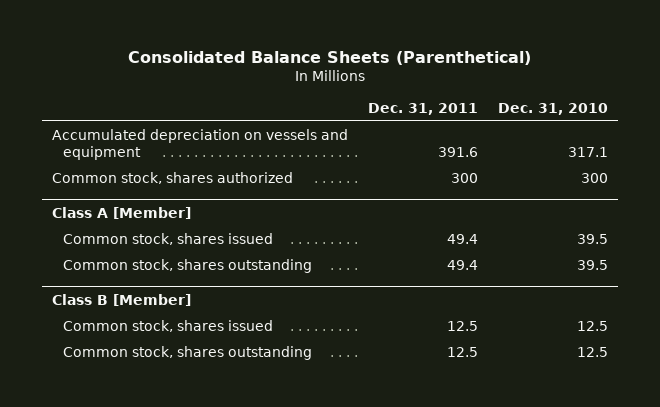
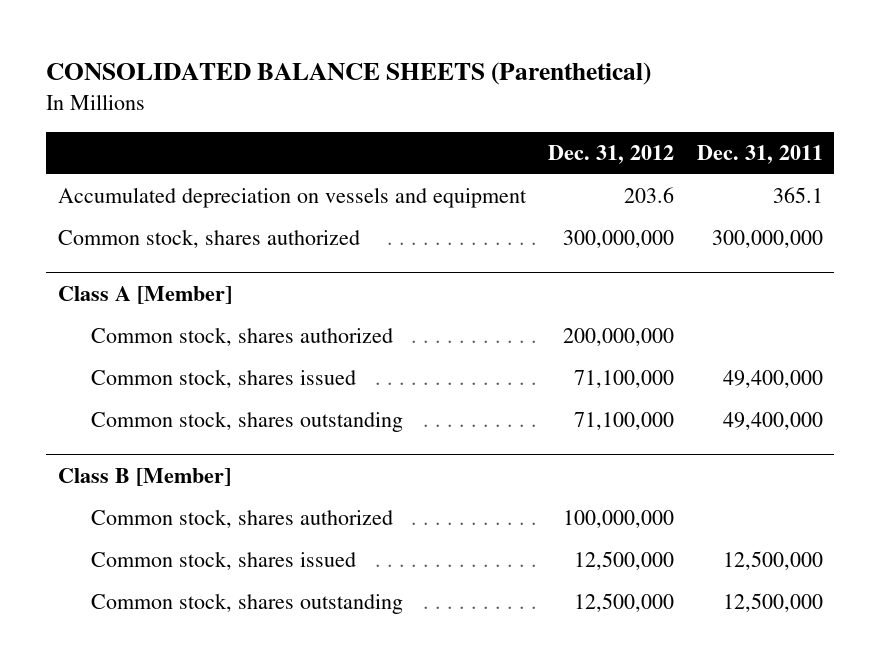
- Consolidated Balance Sheets (Parenthetical)
+ CONSOLIDATED BALANCE SHEETS (Parenthetical)
- | Dec. 31, 2011 | Dec. 31, 2010
+ | Dec. 31, 2012 | Dec. 31, 2011
- Accumulated depreciation on vessels and equipment | 391.6 | 317.1
- Common stock, shares authorized | 300 | 300
+ Accumulated depreciation on vessels and equipment | 203.6 | 365.1
+ Common stock, shares authorized | 300,000,000 | 300,000,000
@ Class A [Member]
- Common stock, shares issued | 49.4 | 39.5
- Common stock, shares outstanding | 49.4 | 39.5
+ Common stock, shares authorized | 200,000,000 |
+ Common stock, shares issued | 71,100,000 | 49,400,000
+ Common stock, shares outstanding | 71,100,000 | 49,400,000
@ Class B [Member]
- Common stock, shares issued | 12.5 | 12.5
- Common stock, shares outstanding | 12.5 | 12.5
+ Common stock, shares authorized | 100,000,000 |
+ Common stock, shares issued | 12,500,000 | 12,500,000
+ Common stock, shares outstanding | 12,500,000 | 12,500,000

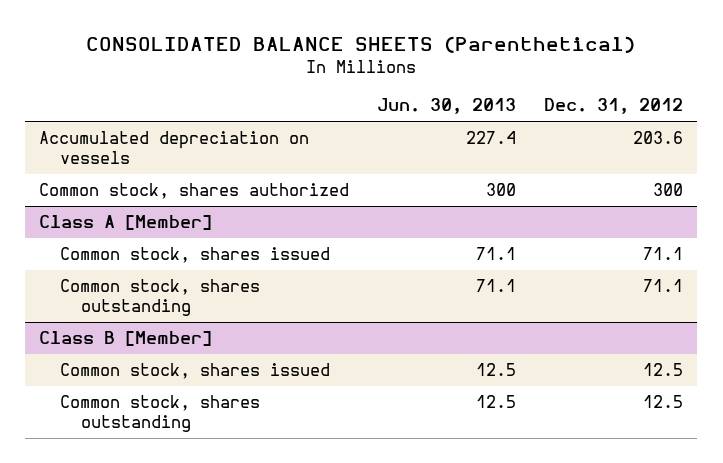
- | Dec. 31, 2012 | Dec. 31, 2011
+ | Jun. 30, 2013 | Dec. 31, 2012
- Accumulated depreciation on vessels and equipment | 203.6 | 365.1
- Common stock, shares authorized | 300,000,000 | 300,000,000
+ Accumulated depreciation on vessels | 227.4 | 203.6
+ Common stock, shares authorized | 300 | 300
@ Class A [Member]
- Common stock, shares authorized | 200,000,000 |
- Common stock, shares issued | 71,100,000 | 49,400,000
- Common stock, shares outstanding | 71,100,000 | 49,400,000
+ Common stock, shares issued | 71.1 | 71.1
+ Common stock, shares outstanding | 71.1 | 71.1
@ Class B [Member]
- Common stock, shares authorized | 100,000,000 |
- Common stock, shares issued | 12,500,000 | 12,500,000
- Common stock, shares outstanding | 12,500,000 | 12,500,000
+ Common stock, shares issued | 12.5 | 12.5
+ Common stock, shares outstanding | 12.5 | 12.5

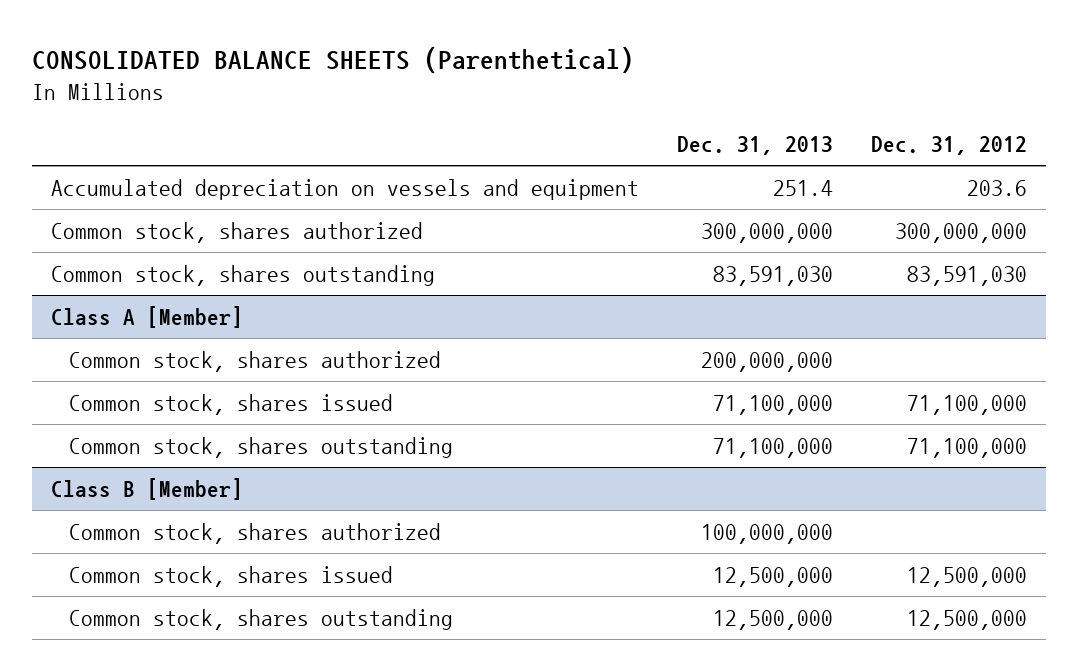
- | Jun. 30, 2013 | Dec. 31, 2012
+ | Dec. 31, 2013 | Dec. 31, 2012
- Accumulated depreciation on vessels | 227.4 | 203.6
- Common stock, shares authorized | 300 | 300
+ Accumulated depreciation on vessels and equipment | 251.4 | 203.6
+ Common stock, shares authorized | 300,000,000 | 300,000,000
+ Common stock, shares outstanding | 83,591,030 | 83,591,030
@ Class A [Member]
- Common stock, shares issued | 71.1 | 71.1
- Common stock, shares outstanding | 71.1 | 71.1
+ Common stock, shares authorized | 200,000,000 |
+ Common stock, shares issued | 71,100,000 | 71,100,000
+ Common stock, shares outstanding | 71,100,000 | 71,100,000
@ Class B [Member]
- Common stock, shares issued | 12.5 | 12.5
- Common stock, shares outstanding | 12.5 | 12.5
+ Common stock, shares authorized | 100,000,000 |
+ Common stock, shares issued | 12,500,000 | 12,500,000
+ Common stock, shares outstanding | 12,500,000 | 12,500,000

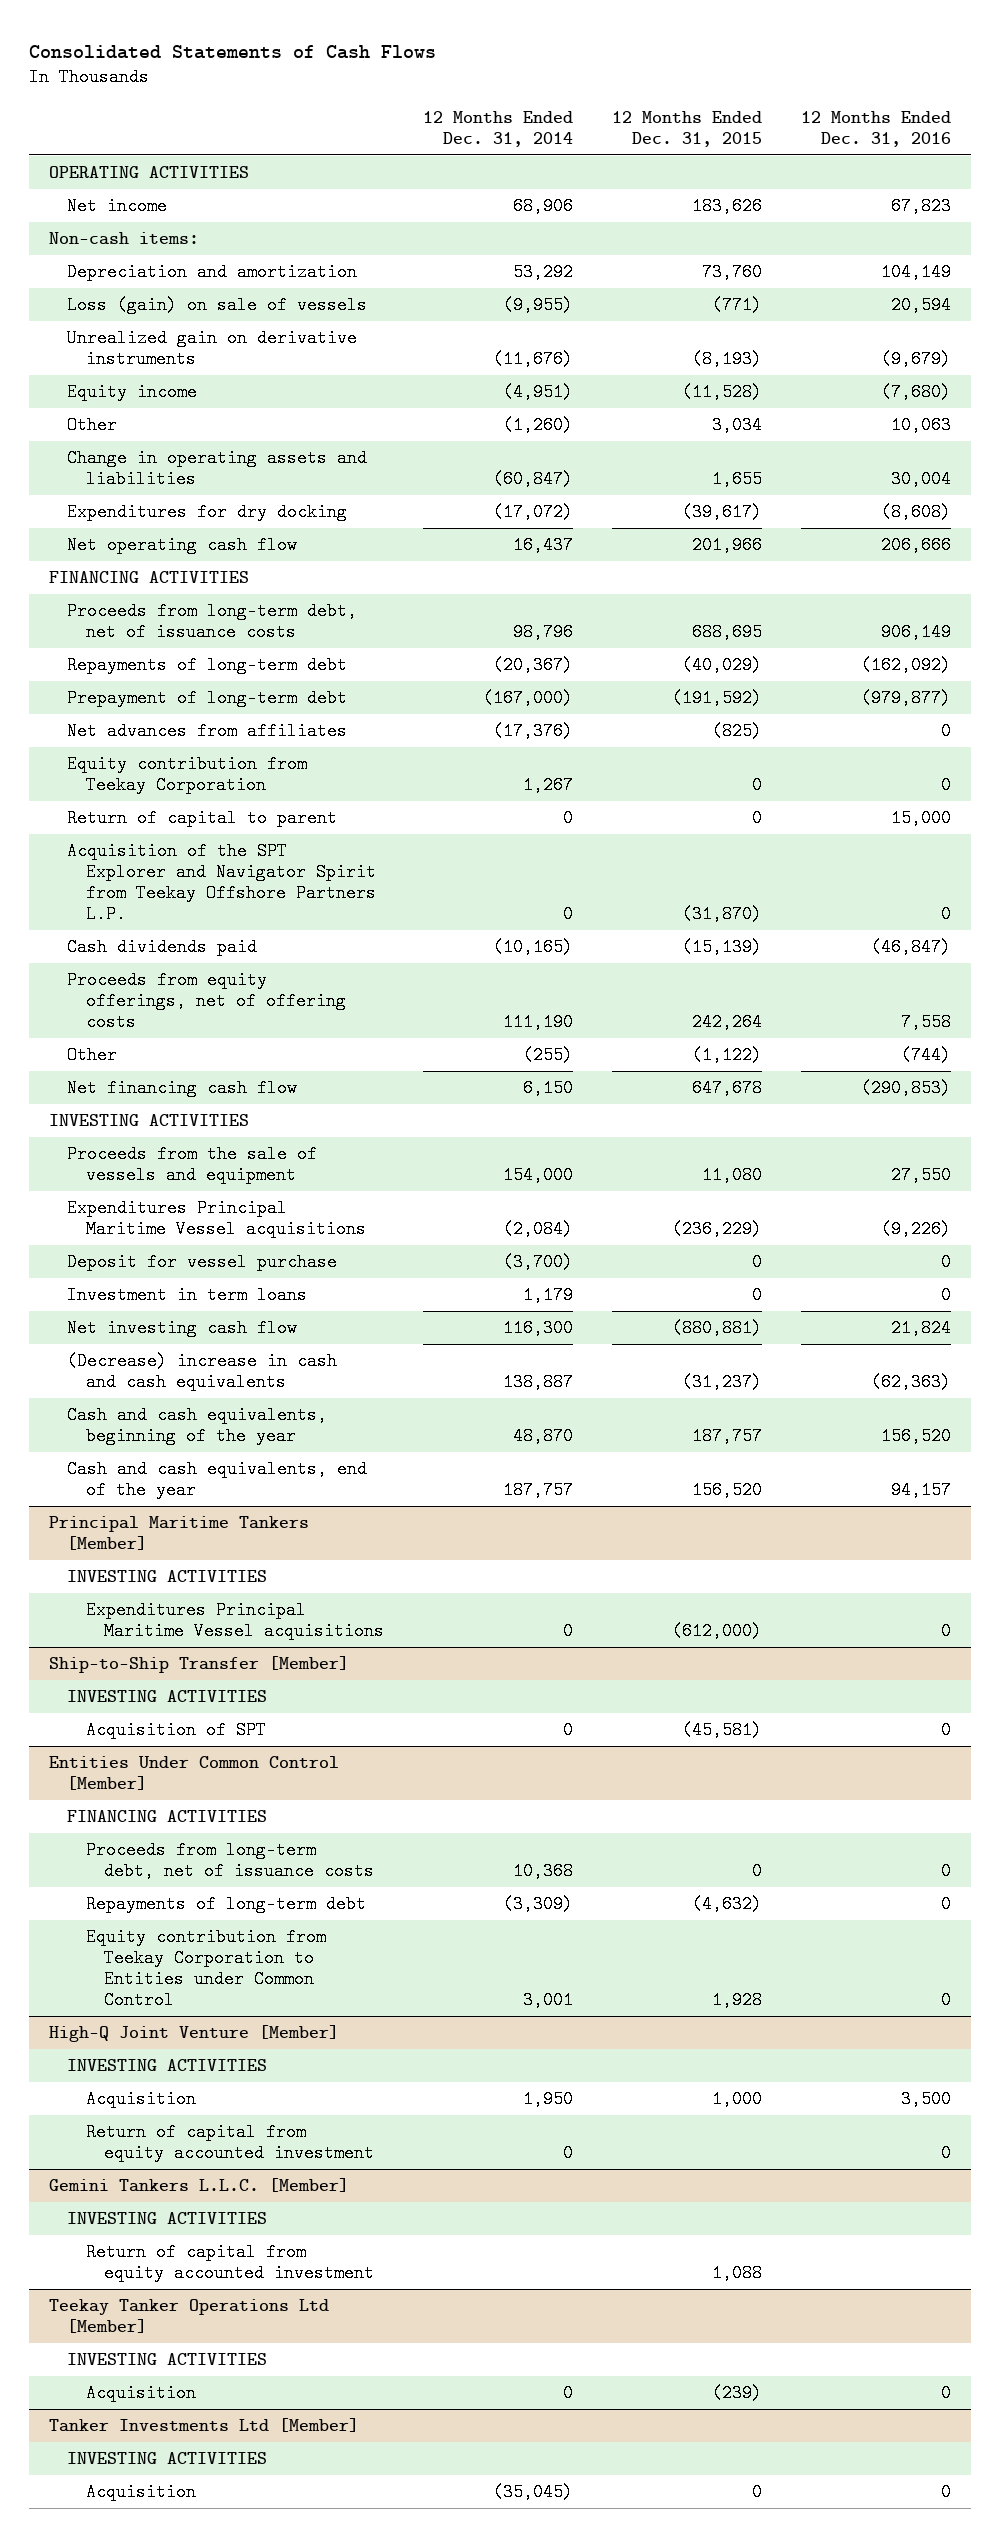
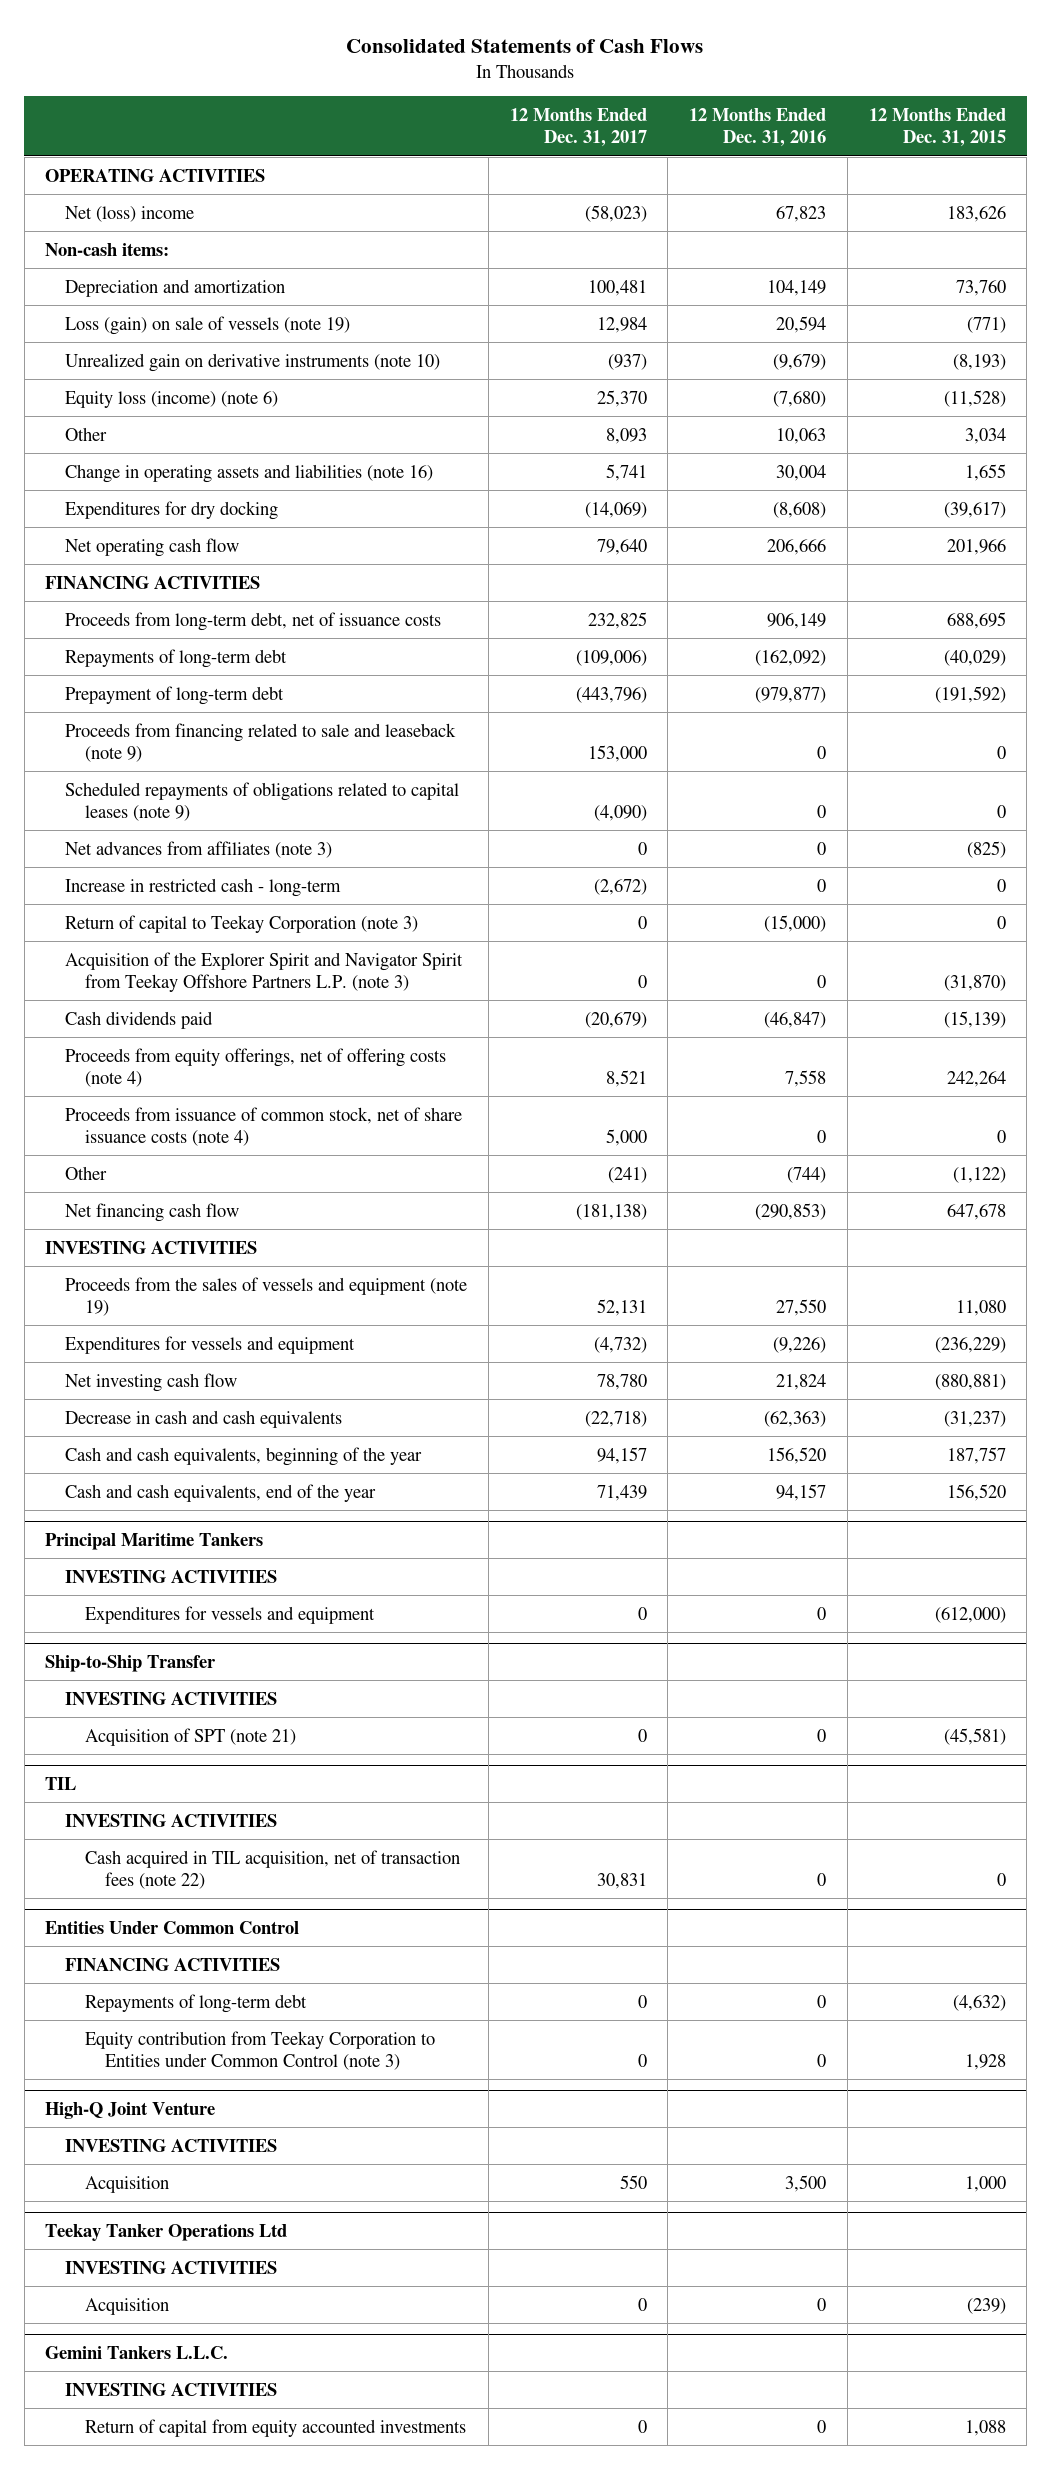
- | 12 Months Ended Dec. 31, 2014 | 12 Months Ended Dec. 31, 2015 | 12 Months Ended Dec. 31, 2016
+ | 12 Months Ended Dec. 31, 2017 | 12 Months Ended Dec. 31, 2016 | 12 Months Ended Dec. 31, 2015
- Net income | 68,906 | 183,626 | 67,823
+ Net (loss) income | (58,023) | 67,823 | 183,626
- Loss (gain) on sale of vessels | (9,955) | (771) | 20,594
- Unrealized gain on derivative instruments | (11,676) | (8,193) | (9,679)
- Equity income | (4,951) | (11,528) | (7,680)
+ Loss (gain) on sale of vessels (note 19) | 12,984 | 20,594 | (771)
+ Unrealized gain on derivative instruments (note 10) | (937) | (9,679) | (8,193)
+ Equity loss (income) (note 6) | 25,370 | (7,680) | (11,528)
- Change in operating assets and liabilities | (60,847) | 1,655 | 30,004
+ Change in operating assets and liabilities (note 16) | 5,741 | 30,004 | 1,655
- Net advances from affiliates | (17,376) | (825) | 0
- Equity contribution from Teekay Corporation | 1,267 | 0 | 0
- Return of capital to parent | 0 | 0 | 15,000
- Acquisition of the SPT Explorer and Navigator Spirit from Teekay Offshore Partners L.P. | 0 | (31,870) | 0
+ Proceeds from financing related to sale and leaseback (note 9) | 153,000 | 0 | 0
+ Scheduled repayments of obligations related to capital leases (note 9) | (4,090) | 0 | 0
+ Net advances from affiliates (note 3) | 0 | 0 | (825)
+ Increase in restricted cash - long-term | (2,672) | 0 | 0
+ Return of capital to Teekay Corporation (note 3) | 0 | (15,000) | 0
+ Acquisition of the Explorer Spirit and Navigator Spirit from Teekay Offshore Partners L.P. (note 3) | 0 | 0 | (31,870)
- Proceeds from equity offerings, net of offering costs | 111,190 | 242,264 | 7,558
+ Proceeds from equity offerings, net of offering costs (note 4) | 8,521 | 7,558 | 242,264
+ Proceeds from issuance of common stock, net of share issuance costs (note 4) | 5,000 | 0 | 0
- Proceeds from the sale of vessels and equipment | 154,000 | 11,080 | 27,550
- Expenditures Principal Maritime Vessel acquisitions | (2,084) | (236,229) | (9,226)
- Deposit for vessel purchase | (3,700) | 0 | 0
- Investment in term loans | 1,179 | 0 | 0
+ Proceeds from the sales of vessels and equipment (note 19) | 52,131 | 27,550 | 11,080
+ Expenditures for vessels and equipment | (4,732) | (9,226) | (236,229)
- (Decrease) increase in cash and cash equivalents | 138,887 | (31,237) | (62,363)
+ Decrease in cash and cash equivalents | (22,718) | (62,363) | (31,237)
- Principal Maritime Tankers [Member]
+ Principal Maritime Tankers
- Expenditures Principal Maritime Vessel acquisitions | 0 | (612,000) | 0
- Ship-to-Ship Transfer [Member]
+ Expenditures for vessels and equipment | 0 | 0 | (612,000)
+ Ship-to-Ship Transfer
- Acquisition of SPT | 0 | (45,581) | 0
- Entities Under Common Control [Member]
+ Acquisition of SPT (note 21) | 0 | 0 | (45,581)
+ TIL
+ INVESTING ACTIVITIES
+ Cash acquired in TIL acquisition, net of transaction fees (note 22) | 30,831 | 0 | 0
+ Entities Under Common Control
- Proceeds from long-term debt, net of issuance costs | 10,368 | 0 | 0
- Equity contribution from Teekay Corporation to Entities under Common Control | 3,001 | 1,928 | 0
- High-Q Joint Venture [Member]
+ Equity contribution from Teekay Corporation to Entities under Common Control (note 3) | 0 | 0 | 1,928
+ High-Q Joint Venture
- Return of capital from equity accounted investment | 0 | | 0
- Gemini Tankers L.L.C. [Member]
- INVESTING ACTIVITIES
- Return of capital from equity accounted investment | | 1,088 |
- Teekay Tanker Operations Ltd [Member]
+ Teekay Tanker Operations Ltd
- Tanker Investments Ltd [Member]
+ Gemini Tankers L.L.C.
- Acquisition | (35,045) | 0 | 0
+ Return of capital from equity accounted investments | 0 | 0 | 1,088

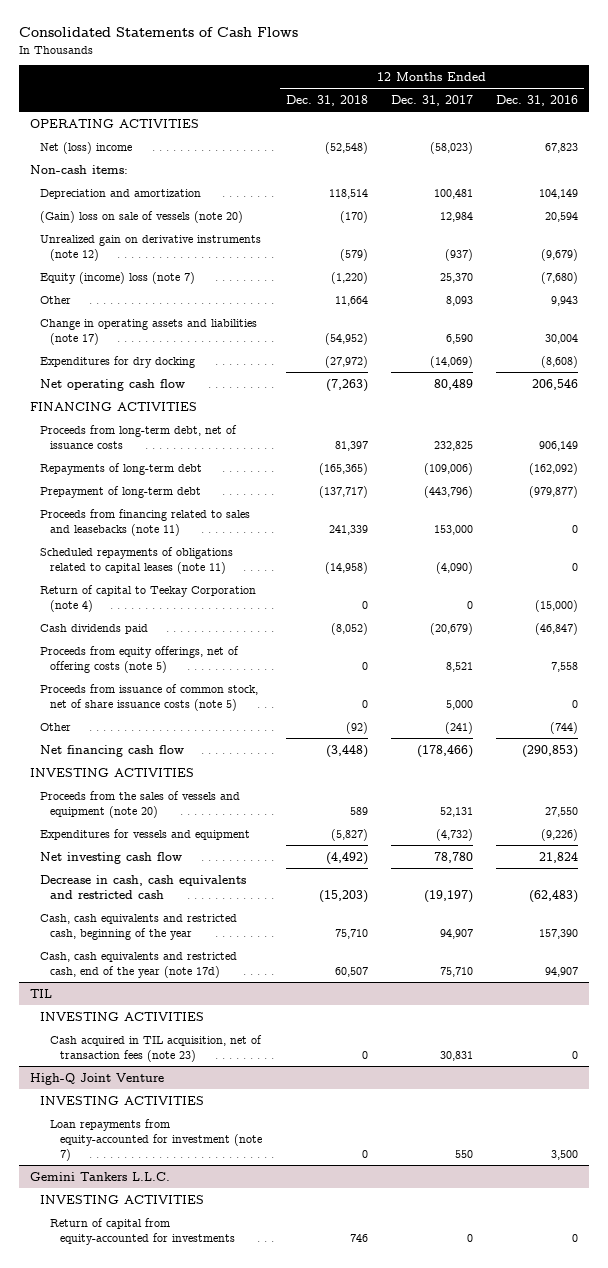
- | 12 Months Ended Dec. 31, 2017 | 12 Months Ended Dec. 31, 2016 | 12 Months Ended Dec. 31, 2015
+ | 12 Months Ended Dec. 31, 2018 | 12 Months Ended Dec. 31, 2017 | 12 Months Ended Dec. 31, 2016
- Loss (gain) on sale of vessels (note 19) | 12,984 | 20,594 | (771)
- Unrealized gain on derivative instruments (note 10) | (937) | (9,679) | (8,193)
- Equity loss (income) (note 6) | 25,370 | (7,680) | (11,528)
- Other | 8,093 | 10,063 | 3,034
- Change in operating assets and liabilities (note 16) | 5,741 | 30,004 | 1,655
+ (Gain) loss on sale of vessels (note 20) | (170) | 12,984 | 20,594
+ Unrealized gain on derivative instruments (note 12) | (579) | (937) | (9,679)
+ Equity (income) loss (note 7) | (1,220) | 25,370 | (7,680)
+ Other | 11,664 | 8,093 | 9,943
+ Change in operating assets and liabilities (note 17) | (54,952) | 6,590 | 30,004
- Net operating cash flow | 79,640 | 206,666 | 201,966
+ Net operating cash flow | (7,263) | 80,489 | 206,546
- Proceeds from financing related to sale and leaseback (note 9) | 153,000 | 0 | 0
- Scheduled repayments of obligations related to capital leases (note 9) | (4,090) | 0 | 0
- Net advances from affiliates (note 3) | 0 | 0 | (825)
- Increase in restricted cash - long-term | (2,672) | 0 | 0
- Return of capital to Teekay Corporation (note 3) | 0 | (15,000) | 0
- Acquisition of the Explorer Spirit and Navigator Spirit from Teekay Offshore Partners L.P. (note 3) | 0 | 0 | (31,870)
+ Proceeds from financing related to sales and leasebacks (note 11) | 241,339 | 153,000 | 0
+ Scheduled repayments of obligations related to capital leases (note 11) | (14,958) | (4,090) | 0
+ Return of capital to Teekay Corporation (note 4) | 0 | 0 | (15,000)
- Proceeds from equity offerings, net of offering costs (note 4) | 8,521 | 7,558 | 242,264
- Proceeds from issuance of common stock, net of share issuance costs (note 4) | 5,000 | 0 | 0
+ Proceeds from equity offerings, net of offering costs (note 5) | 0 | 8,521 | 7,558
+ Proceeds from issuance of common stock, net of share issuance costs (note 5) | 0 | 5,000 | 0
- Net financing cash flow | (181,138) | (290,853) | 647,678
+ Net financing cash flow | (3,448) | (178,466) | (290,853)
- Proceeds from the sales of vessels and equipment (note 19) | 52,131 | 27,550 | 11,080
+ Proceeds from the sales of vessels and equipment (note 20) | 589 | 52,131 | 27,550
- Decrease in cash and cash equivalents | (22,718) | (62,363) | (31,237)
- Cash and cash equivalents, beginning of the year | 94,157 | 156,520 | 187,757
- Cash and cash equivalents, end of the year | 71,439 | 94,157 | 156,520
- Principal Maritime Tankers
- INVESTING ACTIVITIES
- Expenditures for vessels and equipment | 0 | 0 | (612,000)
- Ship-to-Ship Transfer
- INVESTING ACTIVITIES
- Acquisition of SPT (note 21) | 0 | 0 | (45,581)
+ Decrease in cash, cash equivalents and restricted cash | (15,203) | (19,197) | (62,483)
+ Cash, cash equivalents and restricted cash, beginning of the year | 75,710 | 94,907 | 157,390
+ Cash, cash equivalents and restricted cash, end of the year (note 17d) | 60,507 | 75,710 | 94,907
@ TIL
- Cash acquired in TIL acquisition, net of transaction fees (note 22) | 30,831 | 0 | 0
- Entities Under Common Control
- FINANCING ACTIVITIES
- Repayments of long-term debt | 0 | 0 | (4,632)
- Equity contribution from Teekay Corporation to Entities under Common Control (note 3) | 0 | 0 | 1,928
@ TIL
+ Cash acquired in TIL acquisition, net of transaction fees (note 23) | 0 | 30,831 | 0
@ High-Q Joint Venture
- Acquisition | 550 | 3,500 | 1,000
- Teekay Tanker Operations Ltd
- INVESTING ACTIVITIES
- Acquisition | 0 | 0 | (239)
@ High-Q Joint Venture
+ Loan repayments from equity-accounted for investment (note 7) | 0 | 550 | 3,500
@ Gemini Tankers L.L.C.
- Return of capital from equity accounted investments | 0 | 0 | 1,088
+ Return of capital from equity-accounted for investments | 746 | 0 | 0

